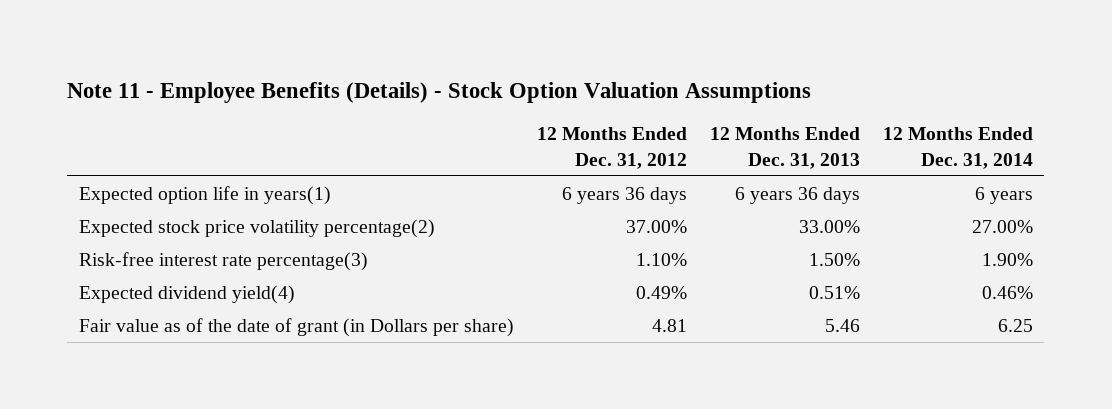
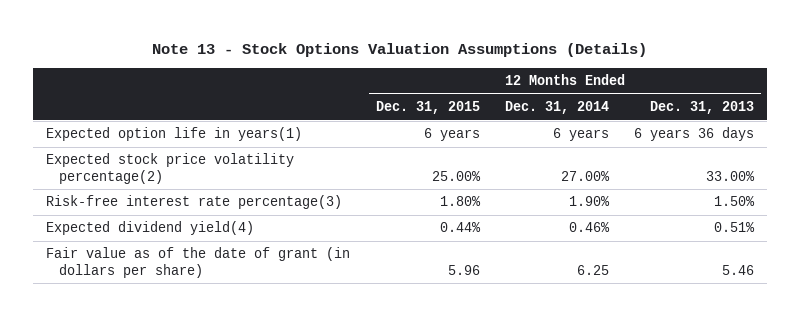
- Note 11 - Employee Benefits (Details) - Stock Option Valuation Assumptions
+ Note 13 - Stock Options Valuation Assumptions (Details)
- | 12 Months Ended Dec. 31, 2012 | 12 Months Ended Dec. 31, 2013 | 12 Months Ended Dec. 31, 2014
+ | 12 Months Ended Dec. 31, 2015 | 12 Months Ended Dec. 31, 2014 | 12 Months Ended Dec. 31, 2013
- Fair value as of the date of grant (in Dollars per share) | 4.81 | 5.46 | 6.25
+ Fair value as of the date of grant (in dollars per share) | 5.96 | 6.25 | 5.46

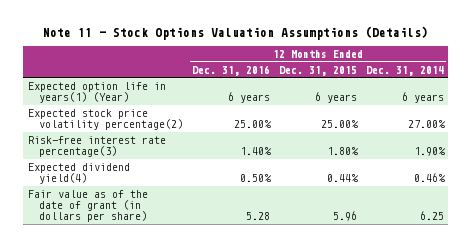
- Note 13 - Stock Options Valuation Assumptions (Details)
+ Note 11 - Stock Options Valuation Assumptions (Details)
- | 12 Months Ended Dec. 31, 2015 | 12 Months Ended Dec. 31, 2014 | 12 Months Ended Dec. 31, 2013
+ | 12 Months Ended Dec. 31, 2016 | 12 Months Ended Dec. 31, 2015 | 12 Months Ended Dec. 31, 2014
- Expected option life in years(1) | 6 years | 6 years | 6 years 36 days
+ Expected option life in years(1) (Year) | 6 years | 6 years | 6 years

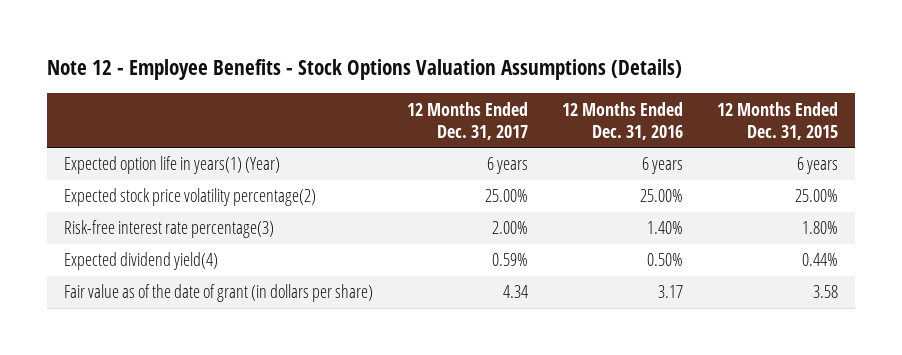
- Note 11 - Stock Options Valuation Assumptions (Details)
+ Note 12 - Employee Benefits - Stock Options Valuation Assumptions (Details)
- | 12 Months Ended Dec. 31, 2016 | 12 Months Ended Dec. 31, 2015 | 12 Months Ended Dec. 31, 2014
+ | 12 Months Ended Dec. 31, 2017 | 12 Months Ended Dec. 31, 2016 | 12 Months Ended Dec. 31, 2015
- Fair value as of the date of grant (in dollars per share) | 5.28 | 5.96 | 6.25
+ Fair value as of the date of grant (in dollars per share) | 4.34 | 3.17 | 3.58

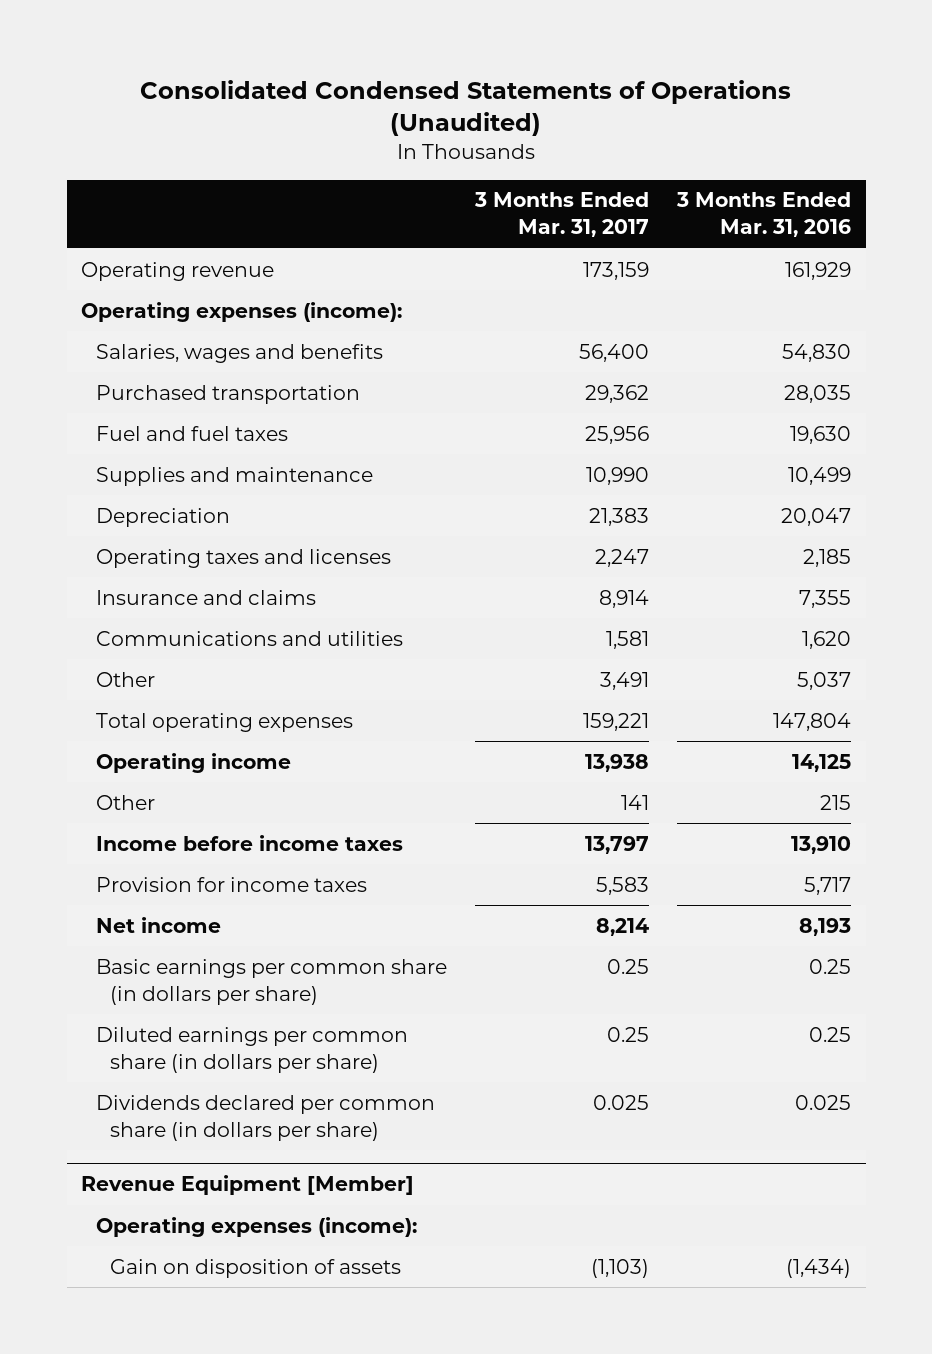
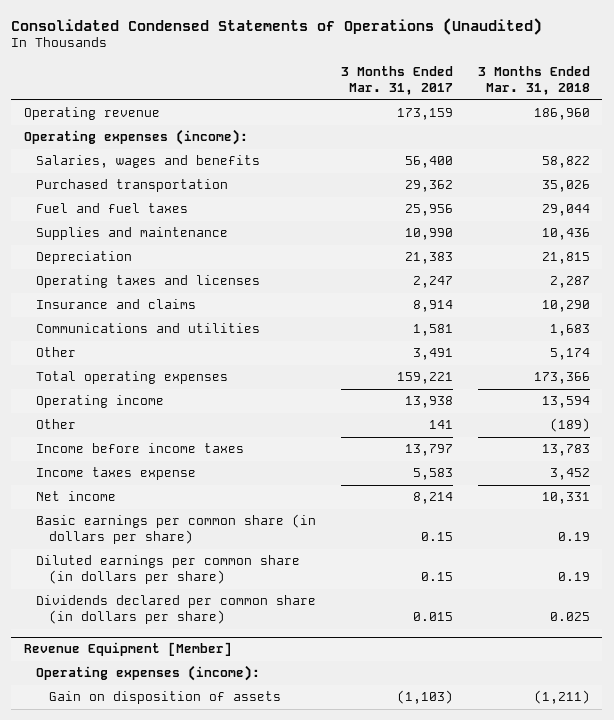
- | 3 Months Ended Mar. 31, 2017 | 3 Months Ended Mar. 31, 2016
+ | 3 Months Ended Mar. 31, 2017 | 3 Months Ended Mar. 31, 2018
- Provision for income taxes | 5,583 | 5,717
+ Income taxes expense | 5,583 | 3,452
- Basic earnings per common share (in dollars per share) | 0.25 | 0.25
- Diluted earnings per common share (in dollars per share) | 0.25 | 0.25
- Dividends declared per common share (in dollars per share) | 0.025 | 0.025
+ Basic earnings per common share (in dollars per share) | 0.15 | 0.19
+ Diluted earnings per common share (in dollars per share) | 0.15 | 0.19
+ Dividends declared per common share (in dollars per share) | 0.015 | 0.025

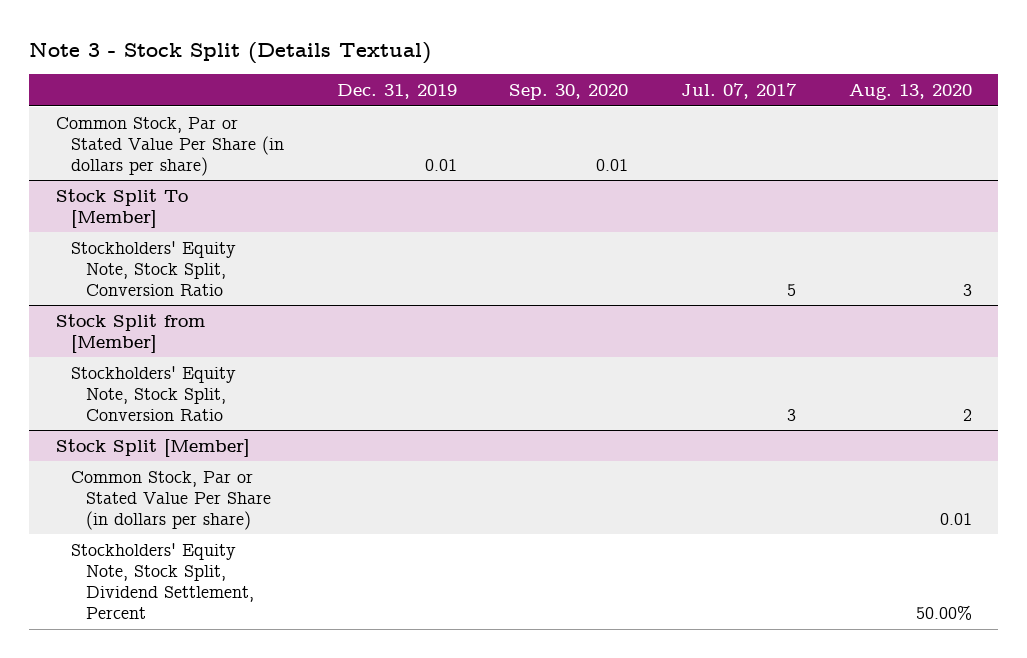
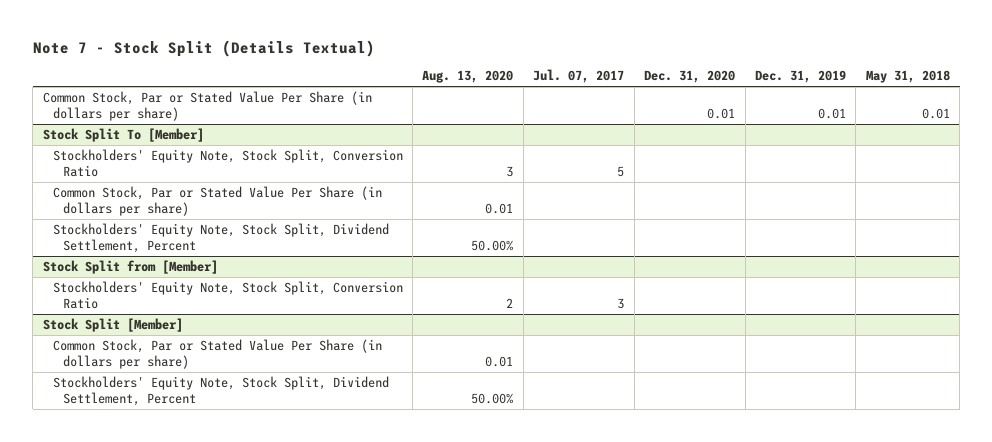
- Note 3 - Stock Split (Details Textual)
+ Note 7 - Stock Split (Details Textual)
- | Dec. 31, 2019 | Sep. 30, 2020 | Jul. 07, 2017 | Aug. 13, 2020
+ | Aug. 13, 2020 | Jul. 07, 2017 | Dec. 31, 2020 | Dec. 31, 2019 | May 31, 2018
@ Stock Split To [Member]
+ Common Stock, Par or Stated Value Per Share (in dollars per share) | 0.01 | | | |
+ Stockholders' Equity Note, Stock Split, Dividend Settlement, Percent | 50.00% | | | |

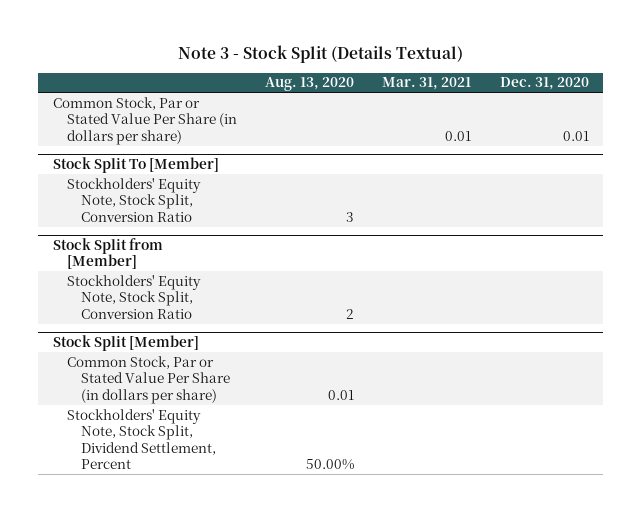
- Note 7 - Stock Split (Details Textual)
+ Note 3 - Stock Split (Details Textual)
- | Aug. 13, 2020 | Jul. 07, 2017 | Dec. 31, 2020 | Dec. 31, 2019 | May 31, 2018
+ | Aug. 13, 2020 | Mar. 31, 2021 | Dec. 31, 2020
@ Stock Split To [Member]
- Common Stock, Par or Stated Value Per Share (in dollars per share) | 0.01 | | | |
- Stockholders' Equity Note, Stock Split, Dividend Settlement, Percent | 50.00% | | | |

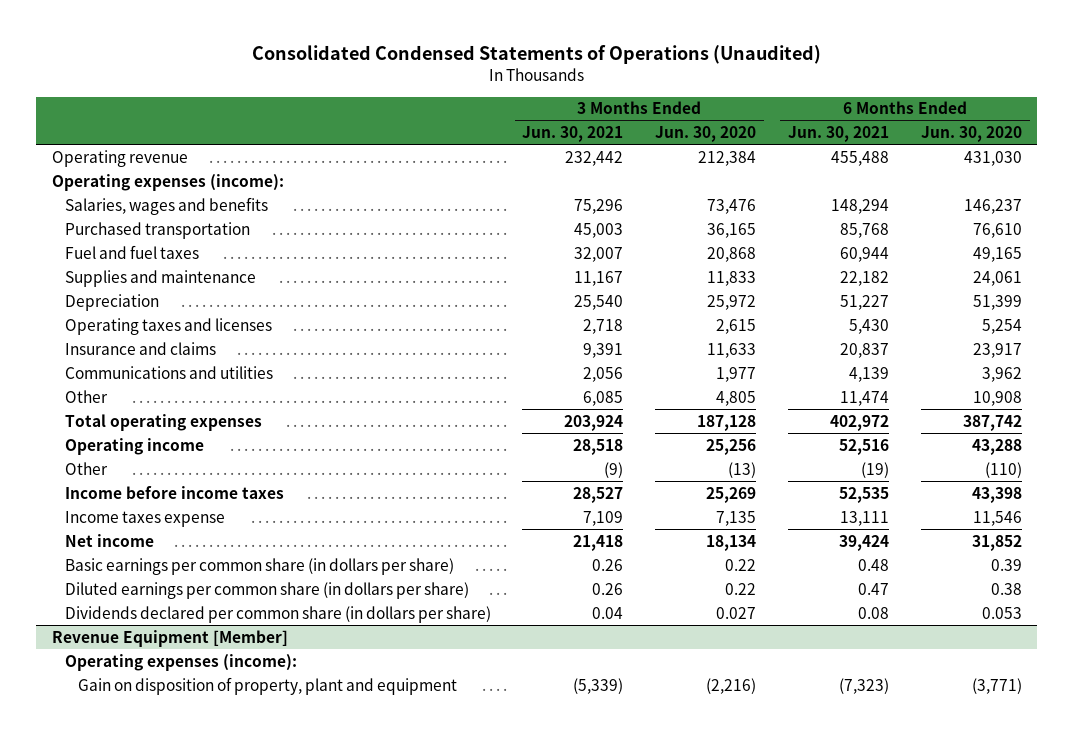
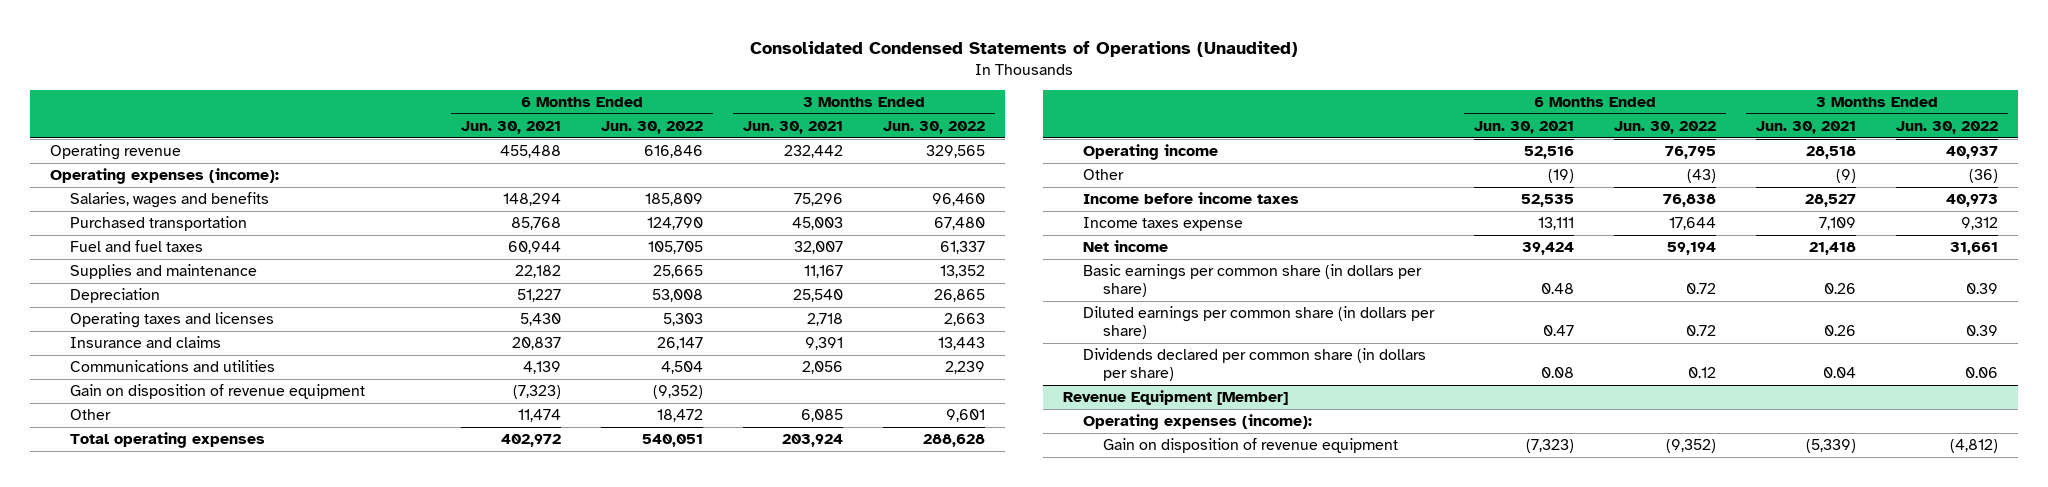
- | 3 Months Ended Jun. 30, 2021 | 3 Months Ended Jun. 30, 2020 | 6 Months Ended Jun. 30, 2021 | 6 Months Ended Jun. 30, 2020
+ | 6 Months Ended Jun. 30, 2021 | 6 Months Ended Jun. 30, 2022 | 3 Months Ended Jun. 30, 2021 | 3 Months Ended Jun. 30, 2022
+ Gain on disposition of revenue equipment | (7,323) | (9,352) | |
@ Revenue Equipment [Member]
- Gain on disposition of property, plant and equipment | (5,339) | (2,216) | (7,323) | (3,771)
+ Gain on disposition of revenue equipment | (7,323) | (9,352) | (5,339) | (4,812)

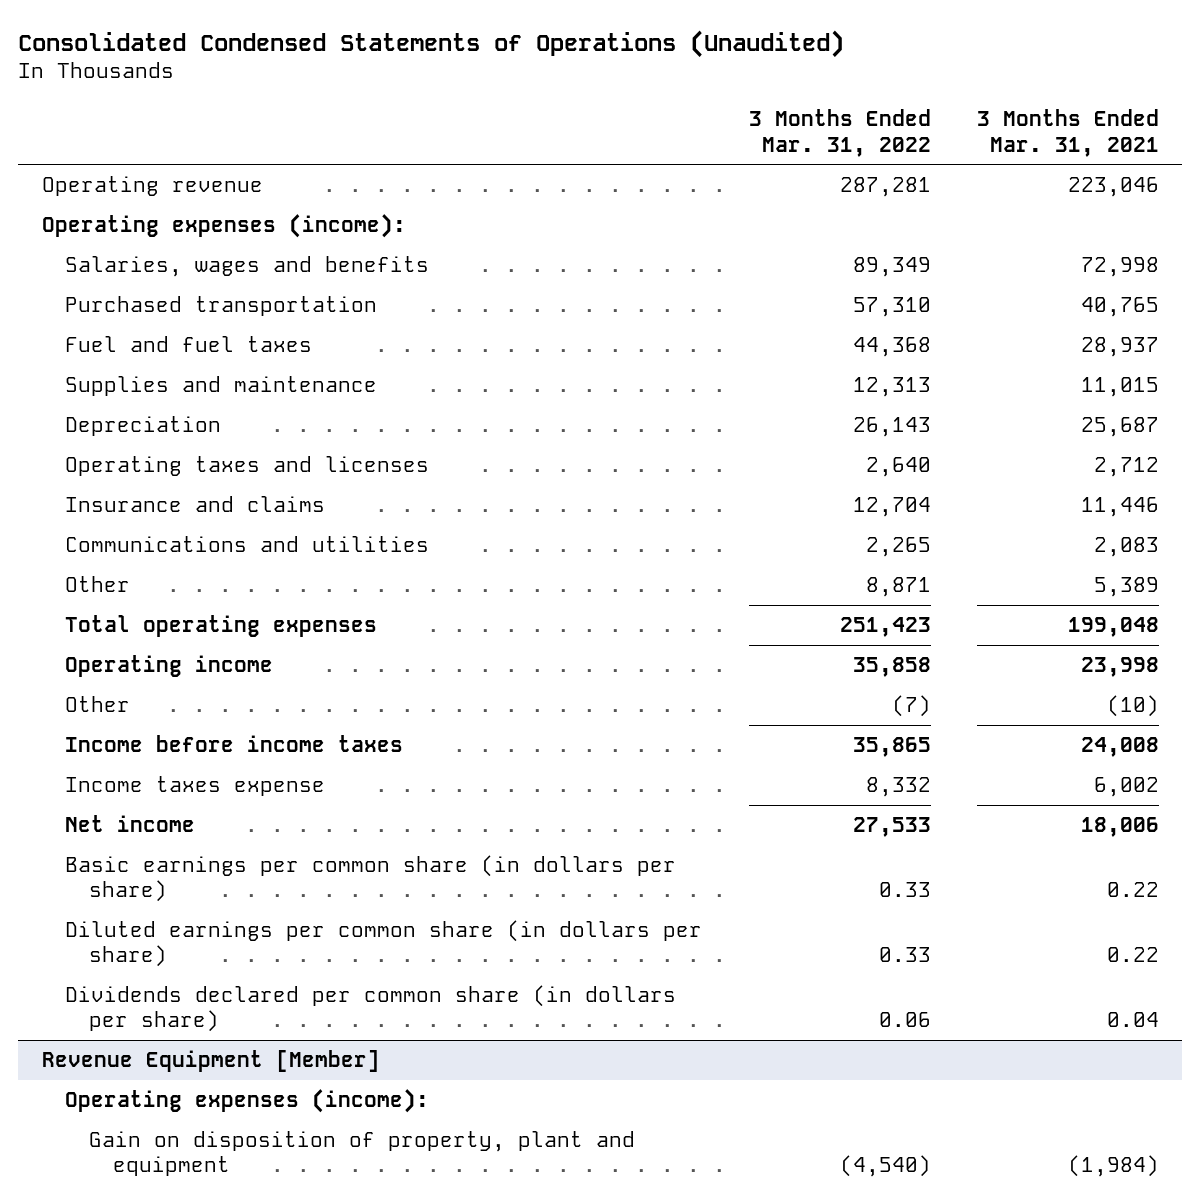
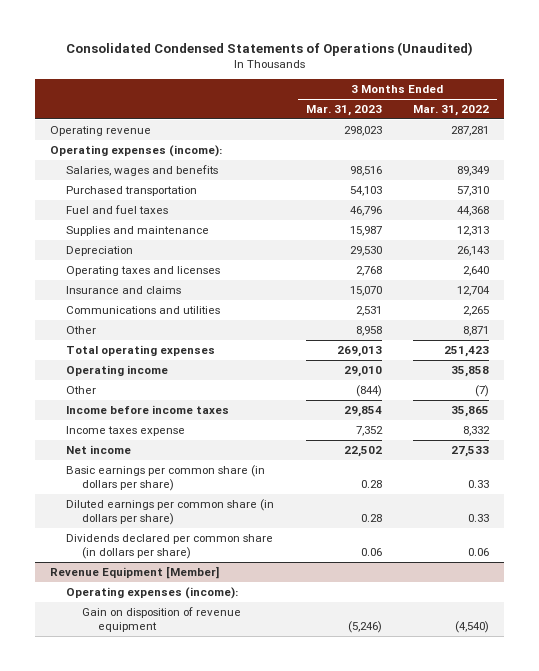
- | 3 Months Ended Mar. 31, 2022 | 3 Months Ended Mar. 31, 2021
+ | 3 Months Ended Mar. 31, 2023 | 3 Months Ended Mar. 31, 2022
@ Revenue Equipment [Member]
- Gain on disposition of property, plant and equipment | (4,540) | (1,984)
+ Gain on disposition of revenue equipment | (5,246) | (4,540)

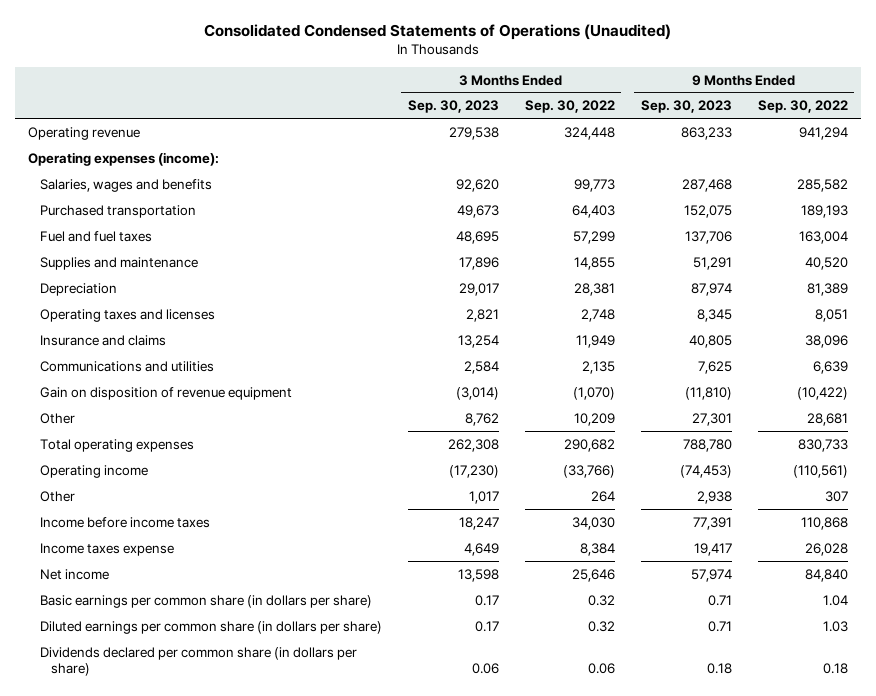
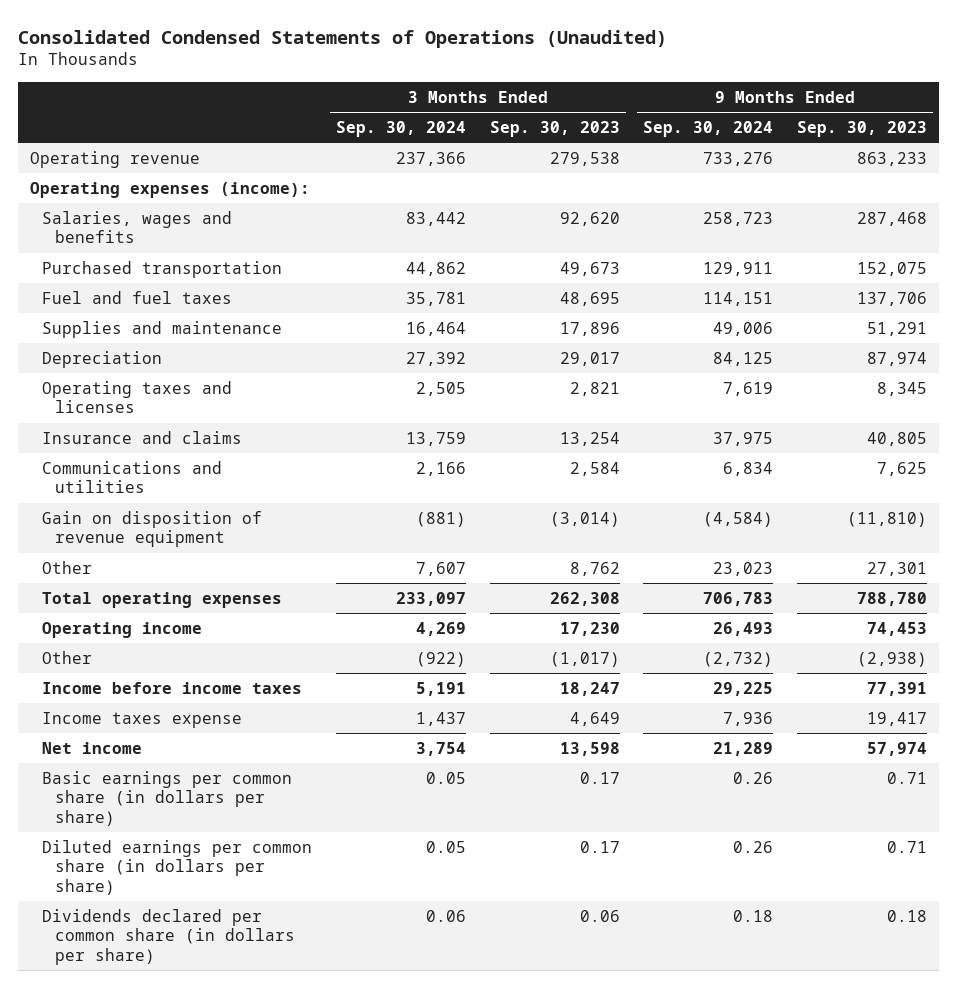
- | 3 Months Ended Sep. 30, 2023 | 3 Months Ended Sep. 30, 2022 | 9 Months Ended Sep. 30, 2023 | 9 Months Ended Sep. 30, 2022
+ | 3 Months Ended Sep. 30, 2024 | 3 Months Ended Sep. 30, 2023 | 9 Months Ended Sep. 30, 2024 | 9 Months Ended Sep. 30, 2023
- Operating income | (17,230) | (33,766) | (74,453) | (110,561)
- Other | 1,017 | 264 | 2,938 | 307
+ Operating income | 4,269 | 17,230 | 26,493 | 74,453
+ Other | (922) | (1,017) | (2,732) | (2,938)

